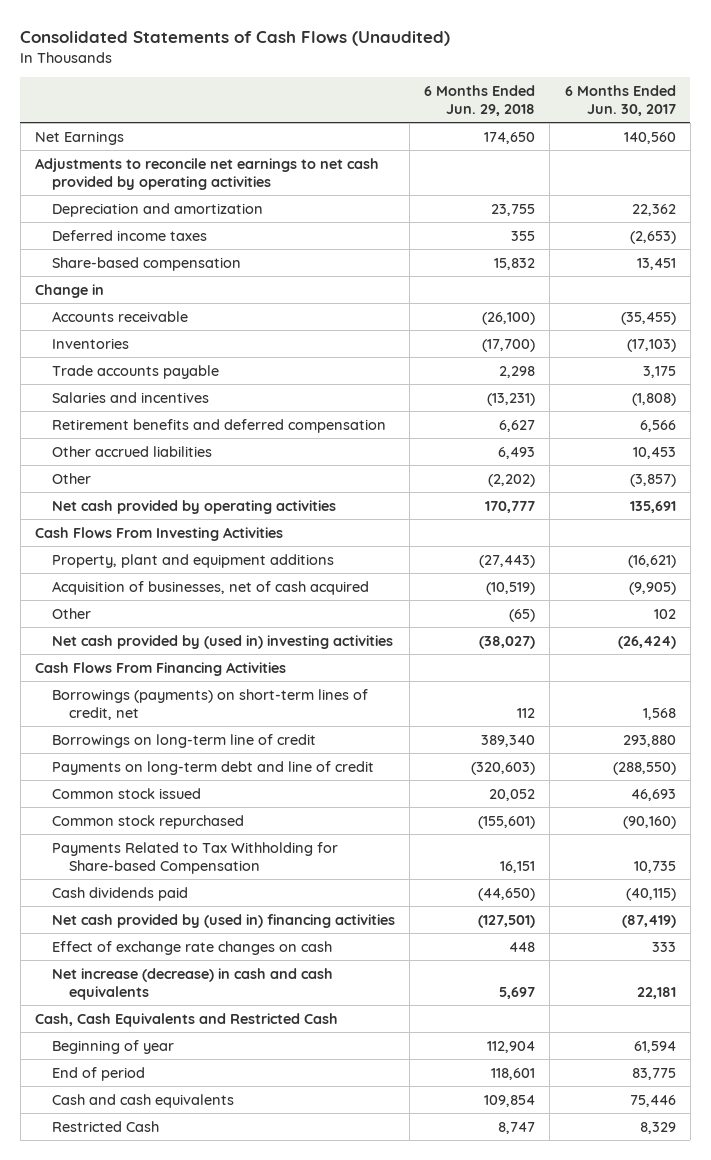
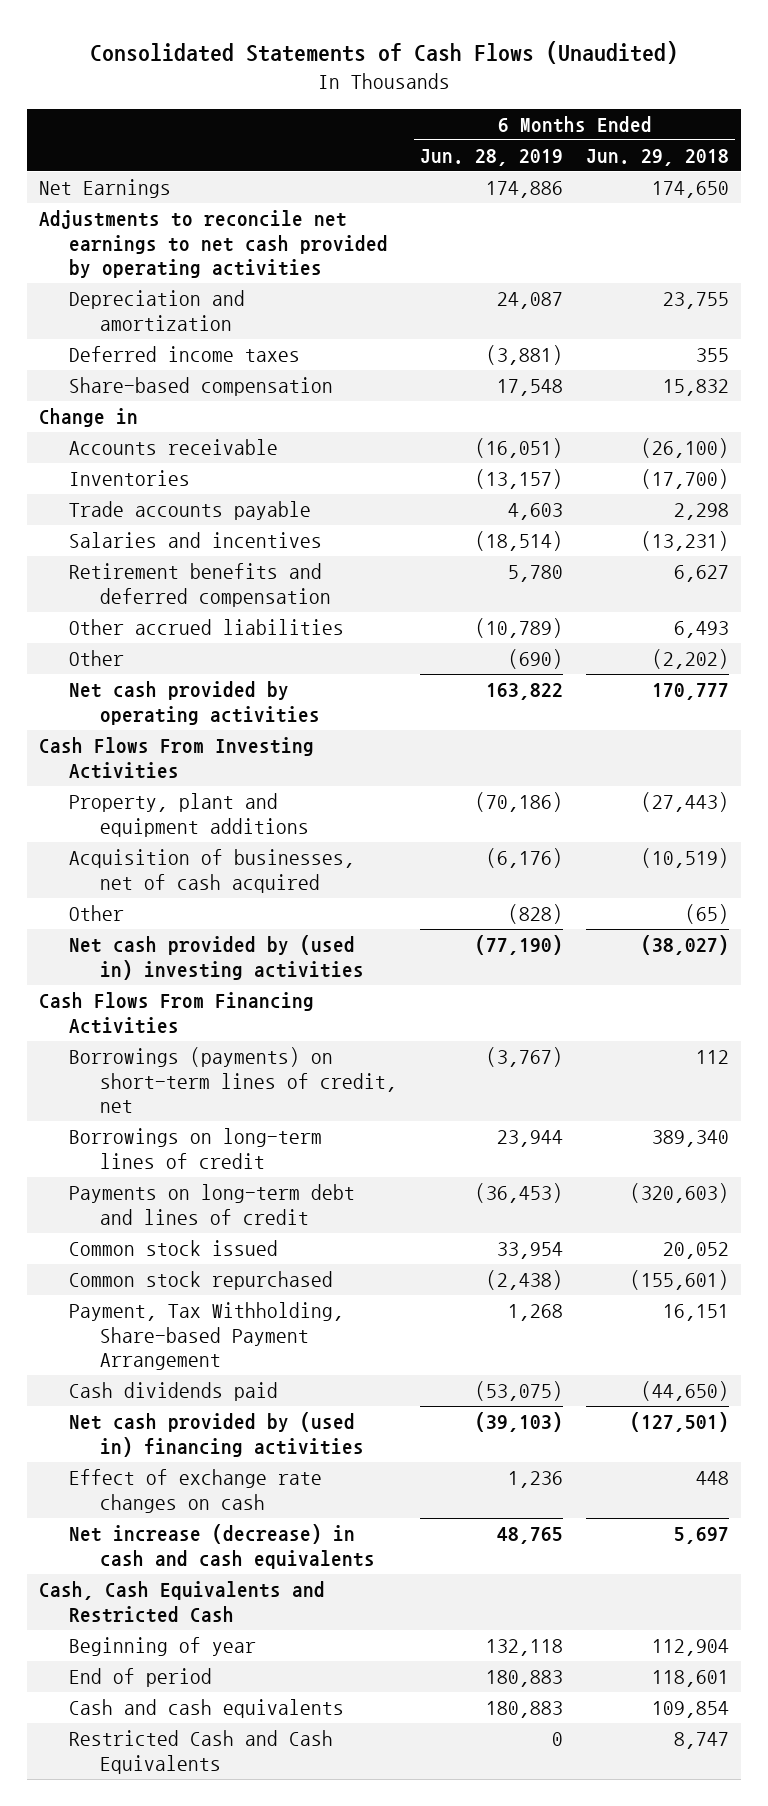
- | 6 Months Ended Jun. 29, 2018 | 6 Months Ended Jun. 30, 2017
+ | 6 Months Ended Jun. 28, 2019 | 6 Months Ended Jun. 29, 2018
- Borrowings on long-term line of credit | 389,340 | 293,880
- Payments on long-term debt and line of credit | (320,603) | (288,550)
+ Borrowings on long-term lines of credit | 23,944 | 389,340
+ Payments on long-term debt and lines of credit | (36,453) | (320,603)
- Payments Related to Tax Withholding for Share-based Compensation | 16,151 | 10,735
+ Payment, Tax Withholding, Share-based Payment Arrangement | 1,268 | 16,151
- Restricted Cash | 8,747 | 8,329
+ Restricted Cash and Cash Equivalents | 0 | 8,747

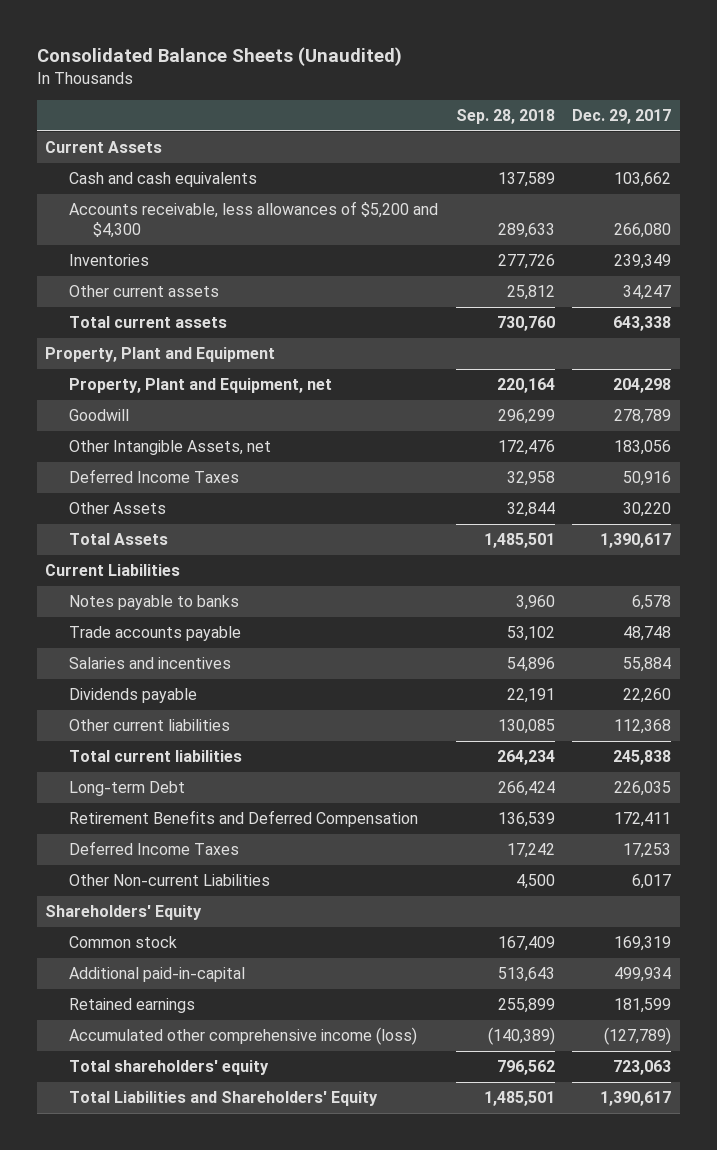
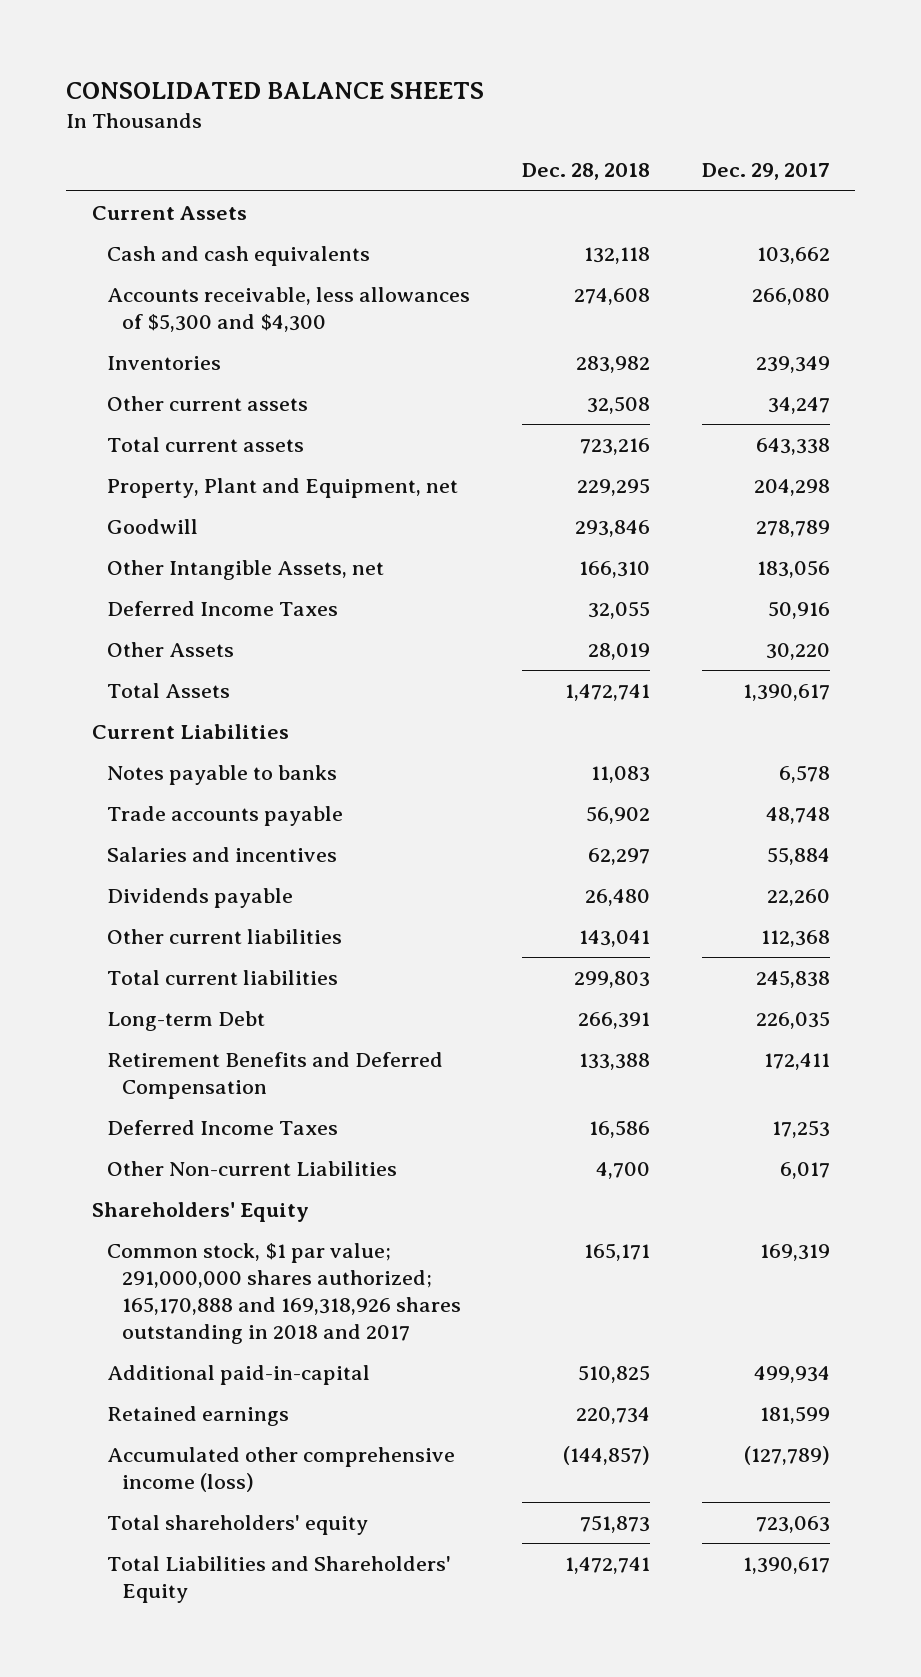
- Consolidated Balance Sheets (Unaudited)
+ CONSOLIDATED BALANCE SHEETS
- | Sep. 28, 2018 | Dec. 29, 2017
+ | Dec. 28, 2018 | Dec. 29, 2017
- Accounts receivable, less allowances of $5,200 and $4,300 | 289,633 | 266,080
+ Accounts receivable, less allowances of $5,300 and $4,300 | 274,608 | 266,080
- Property, Plant and Equipment
- Common stock | 167,409 | 169,319
+ Common stock, $1 par value; 291,000,000 shares authorized; 165,170,888 and 169,318,926 shares outstanding in 2018 and 2017 | 165,171 | 169,319

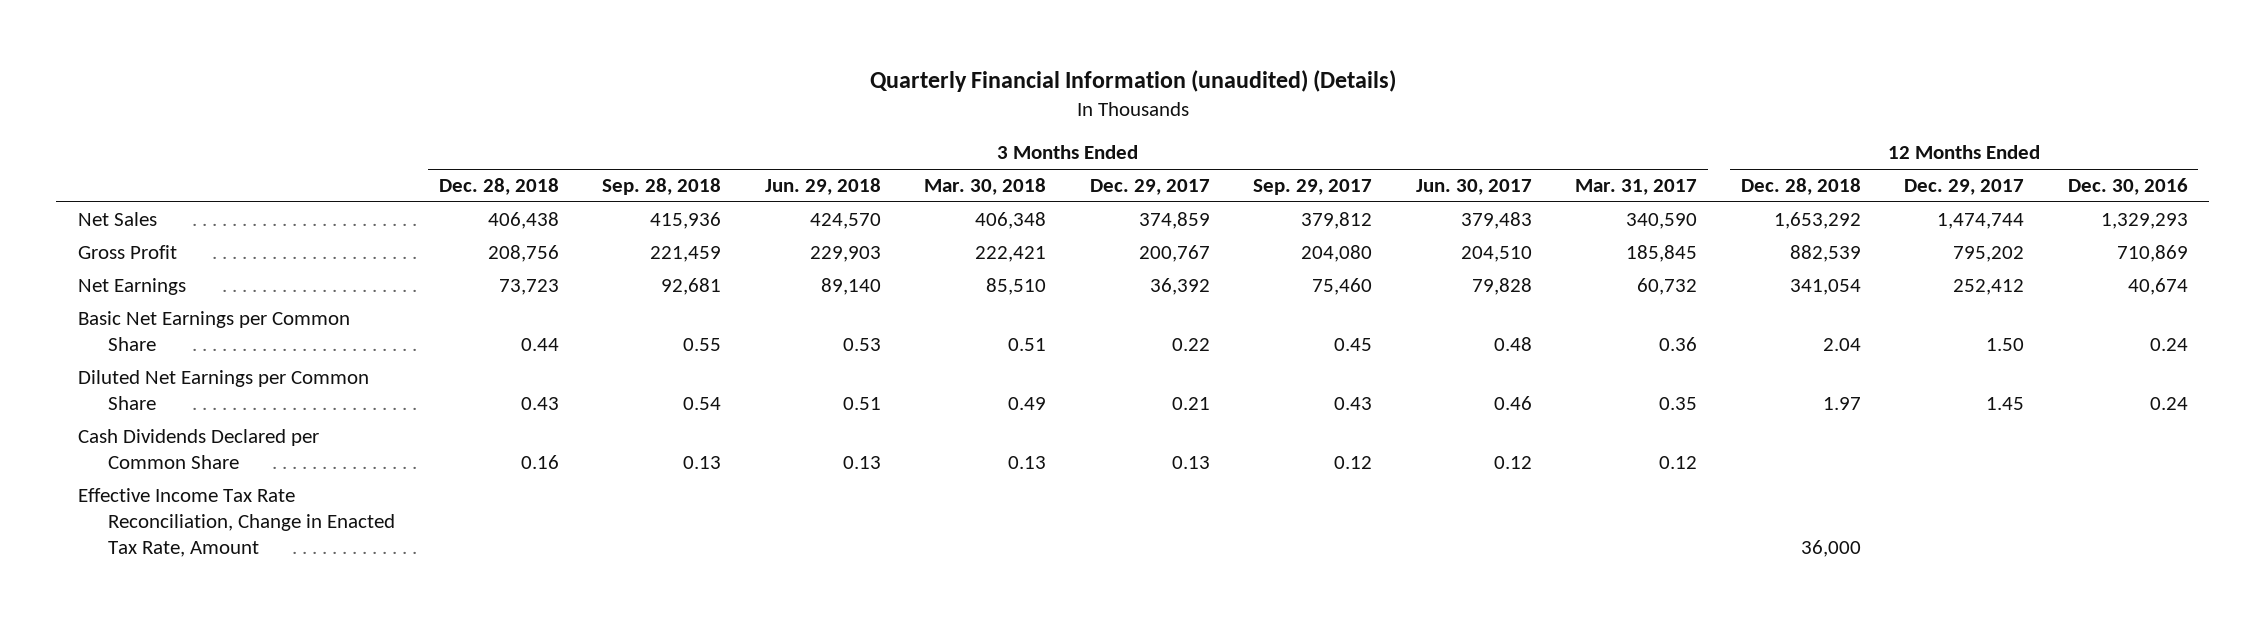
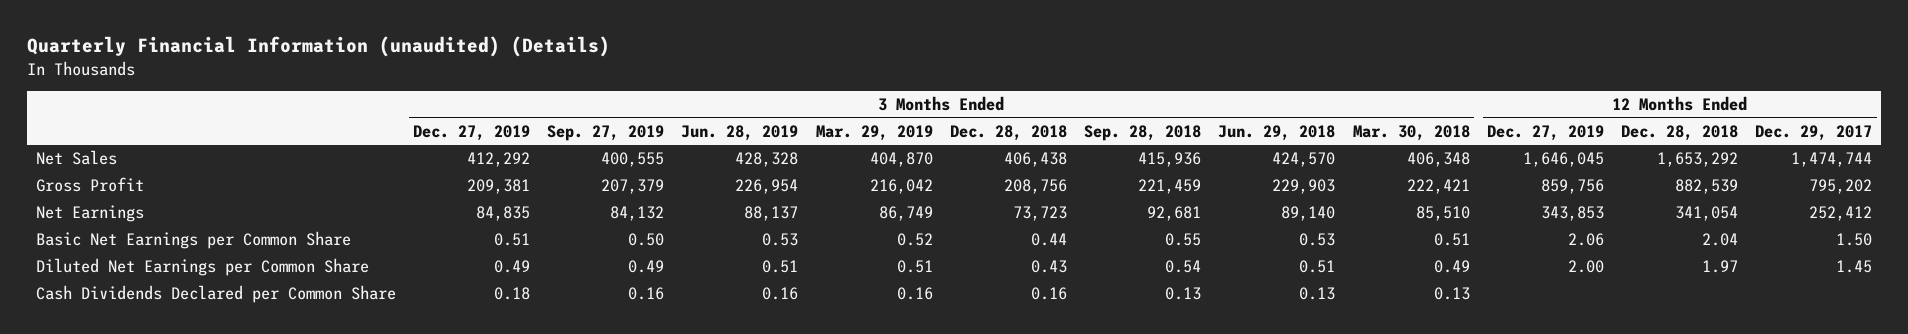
- | 3 Months Ended Dec. 28, 2018 | 3 Months Ended Sep. 28, 2018 | 3 Months Ended Jun. 29, 2018 | 3 Months Ended Mar. 30, 2018 | 3 Months Ended Dec. 29, 2017 | 3 Months Ended Sep. 29, 2017 | 3 Months Ended Jun. 30, 2017 | 3 Months Ended Mar. 31, 2017 | 12 Months Ended Dec. 28, 2018 | 12 Months Ended Dec. 29, 2017 | 12 Months Ended Dec. 30, 2016
+ | 3 Months Ended Dec. 27, 2019 | 3 Months Ended Sep. 27, 2019 | 3 Months Ended Jun. 28, 2019 | 3 Months Ended Mar. 29, 2019 | 3 Months Ended Dec. 28, 2018 | 3 Months Ended Sep. 28, 2018 | 3 Months Ended Jun. 29, 2018 | 3 Months Ended Mar. 30, 2018 | 12 Months Ended Dec. 27, 2019 | 12 Months Ended Dec. 28, 2018 | 12 Months Ended Dec. 29, 2017
- Effective Income Tax Rate Reconciliation, Change in Enacted Tax Rate, Amount | | | | | | | | | 36,000 | |

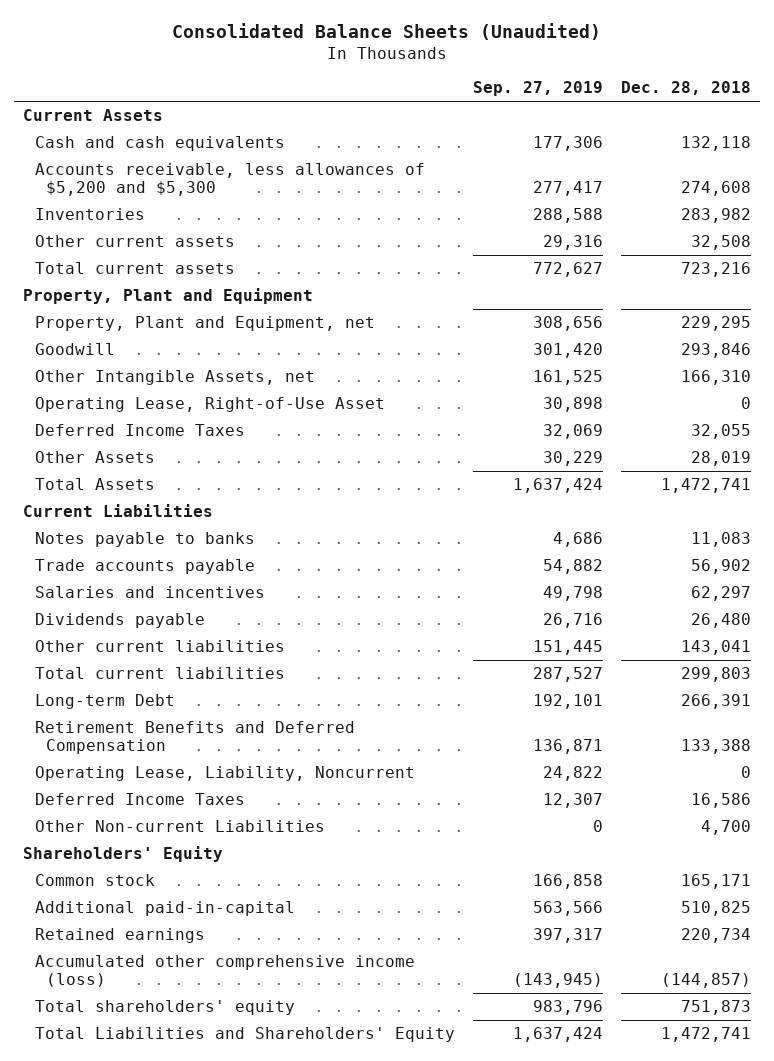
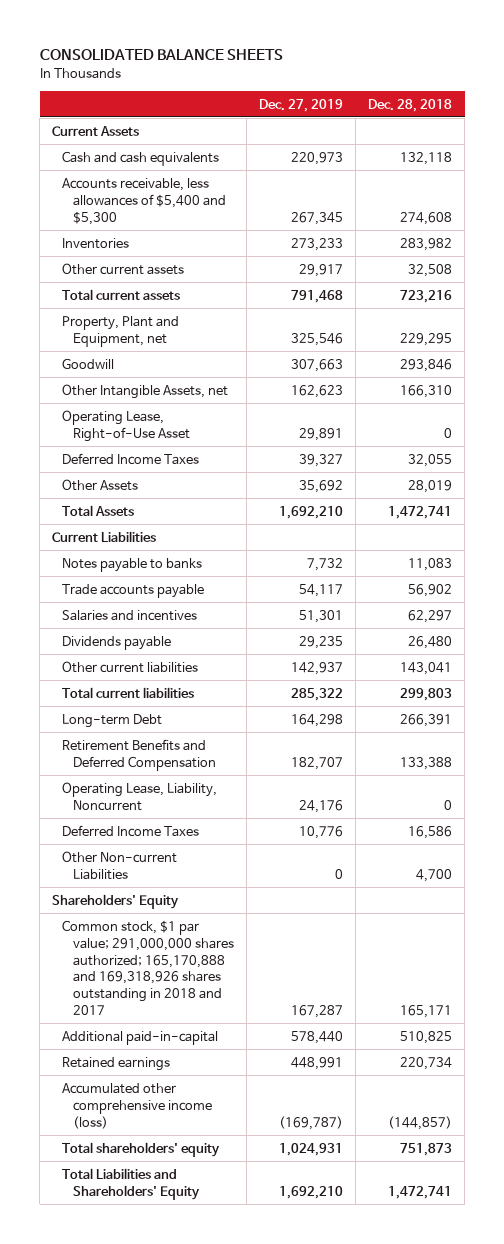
- Consolidated Balance Sheets (Unaudited)
+ CONSOLIDATED BALANCE SHEETS
- | Sep. 27, 2019 | Dec. 28, 2018
+ | Dec. 27, 2019 | Dec. 28, 2018
- Accounts receivable, less allowances of $5,200 and $5,300 | 277,417 | 274,608
+ Accounts receivable, less allowances of $5,400 and $5,300 | 267,345 | 274,608
- Property, Plant and Equipment
- Common stock | 166,858 | 165,171
+ Common stock, $1 par value; 291,000,000 shares authorized; 165,170,888 and 169,318,926 shares outstanding in 2018 and 2017 | 167,287 | 165,171

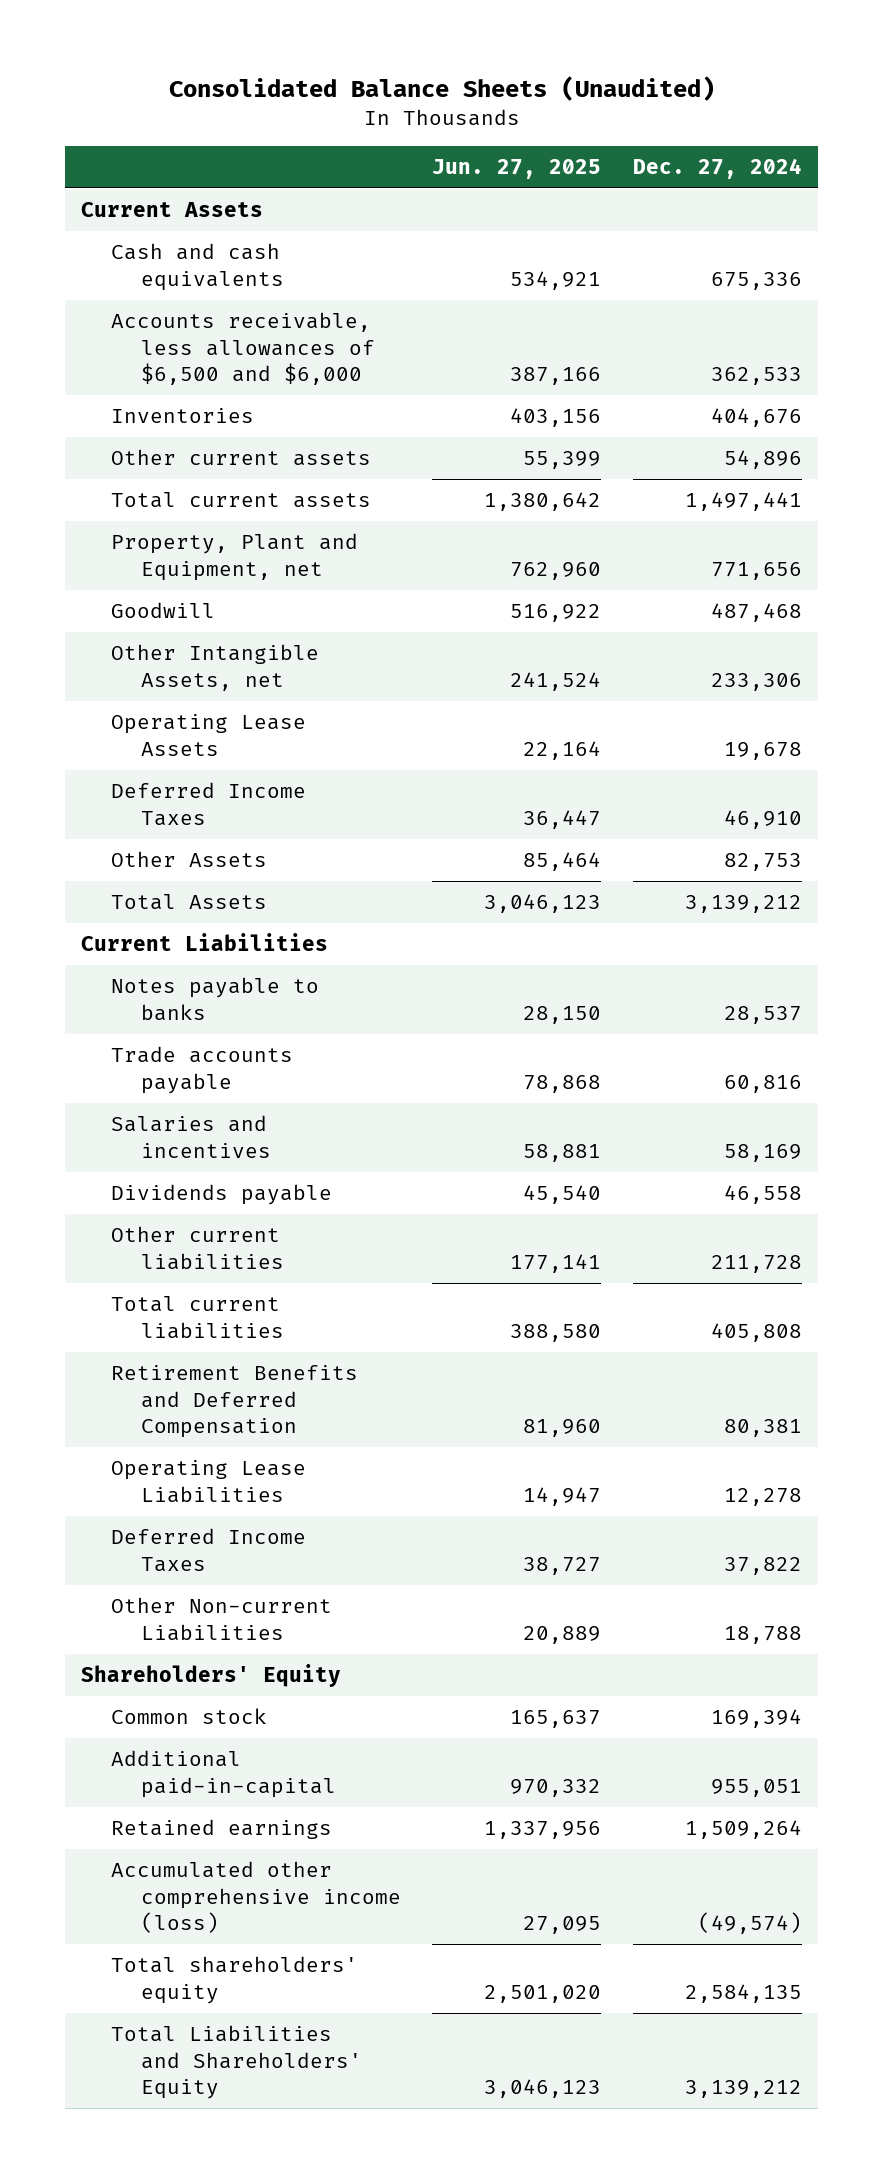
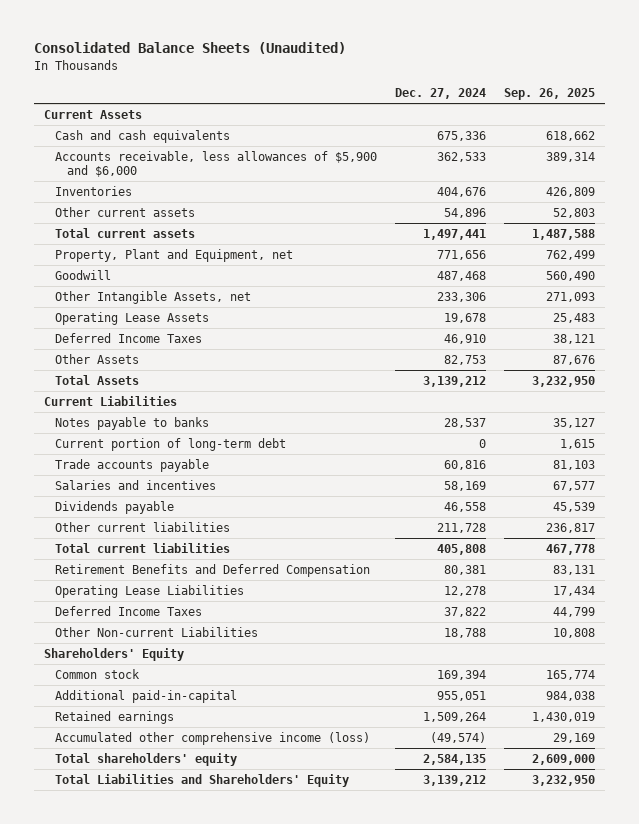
- | Jun. 27, 2025 | Dec. 27, 2024
+ | Dec. 27, 2024 | Sep. 26, 2025
- Accounts receivable, less allowances of $6,500 and $6,000 | 387,166 | 362,533
+ Accounts receivable, less allowances of $5,900 and $6,000 | 362,533 | 389,314
+ Current portion of long-term debt | 0 | 1,615

